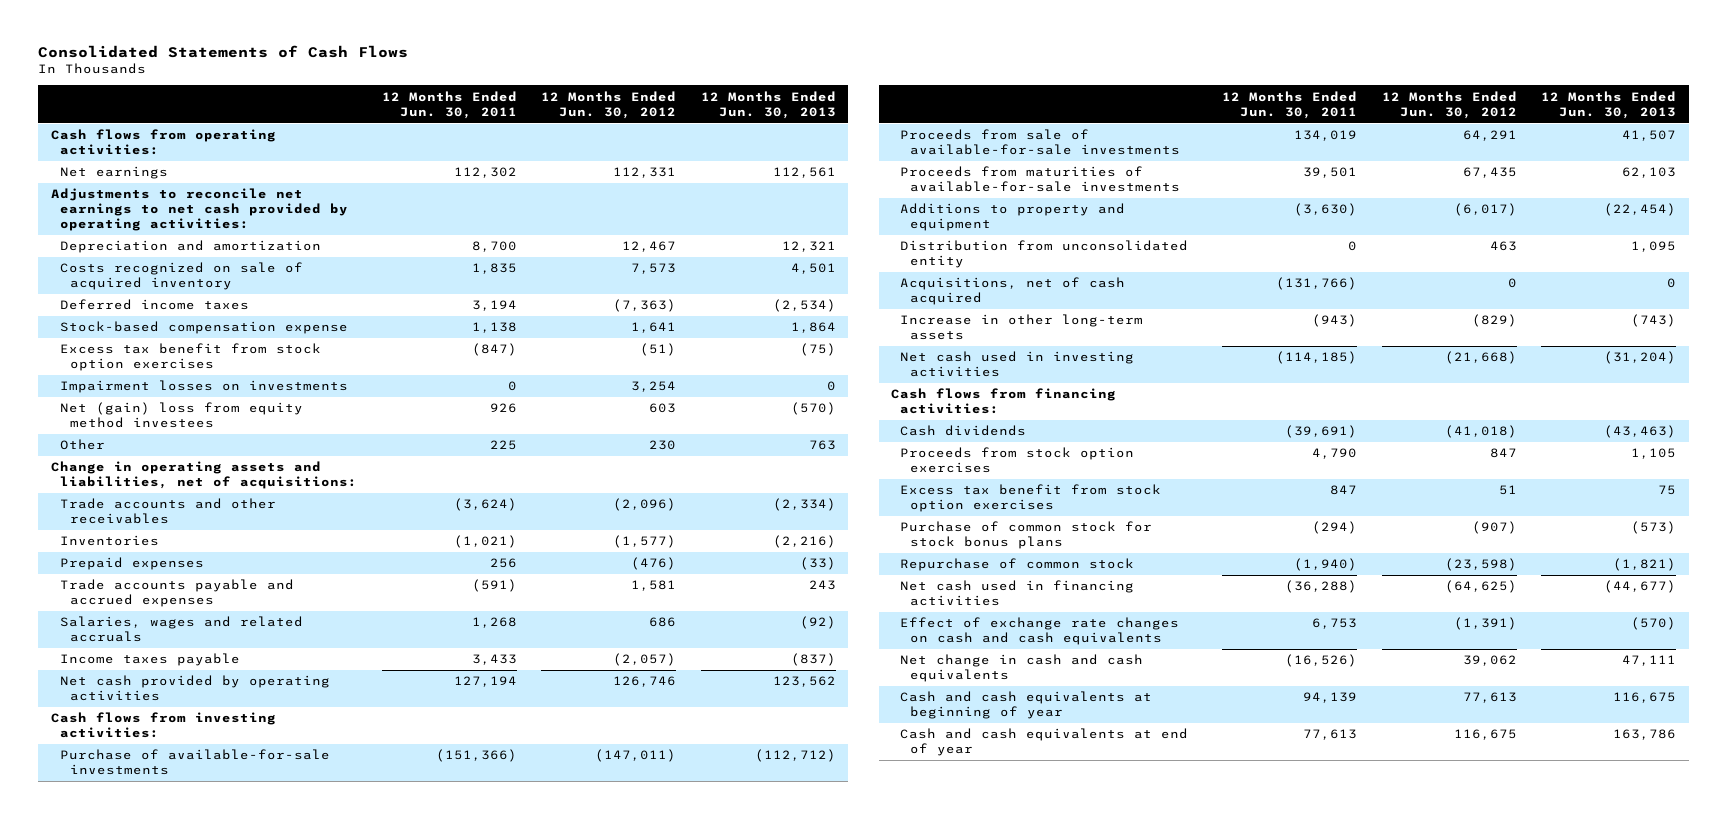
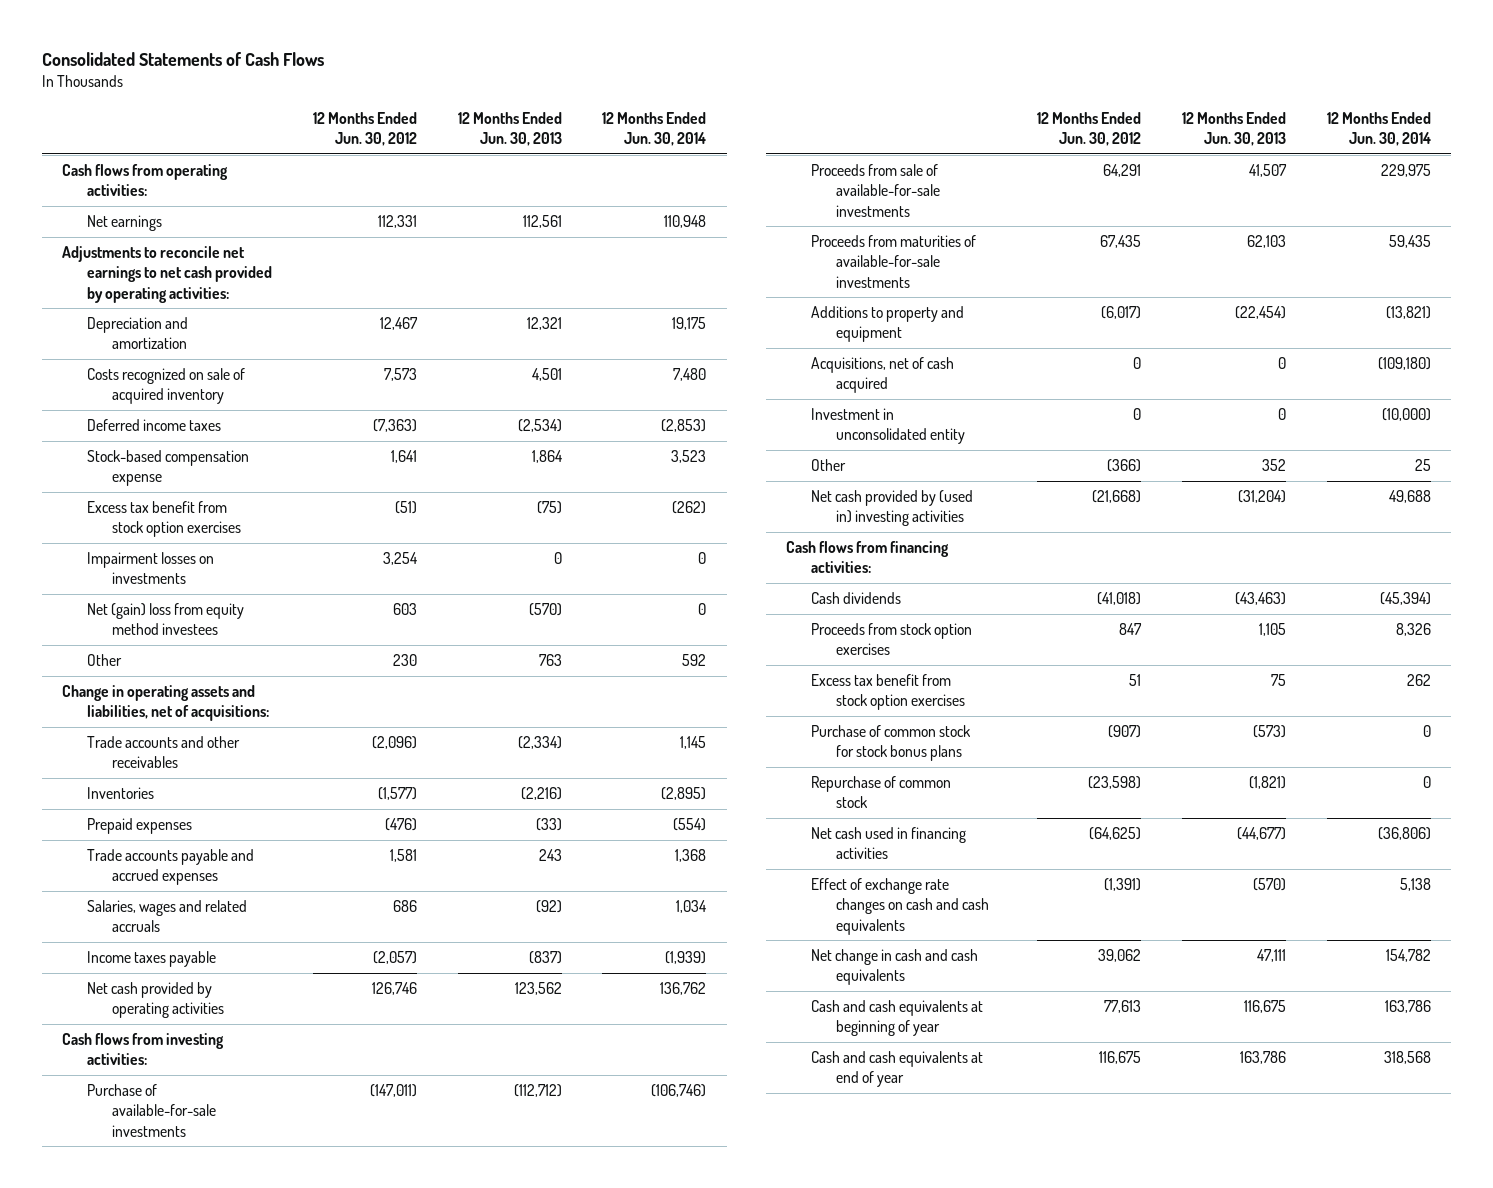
- | 12 Months Ended Jun. 30, 2011 | 12 Months Ended Jun. 30, 2012 | 12 Months Ended Jun. 30, 2013
+ | 12 Months Ended Jun. 30, 2012 | 12 Months Ended Jun. 30, 2013 | 12 Months Ended Jun. 30, 2014
- Distribution from unconsolidated entity | 0 | 463 | 1,095
- Increase in other long-term assets | (943) | (829) | (743)
- Net cash used in investing activities | (114,185) | (21,668) | (31,204)
+ Investment in unconsolidated entity | 0 | 0 | (10,000)
+ Other | (366) | 352 | 25
+ Net cash provided by (used in) investing activities | (21,668) | (31,204) | 49,688

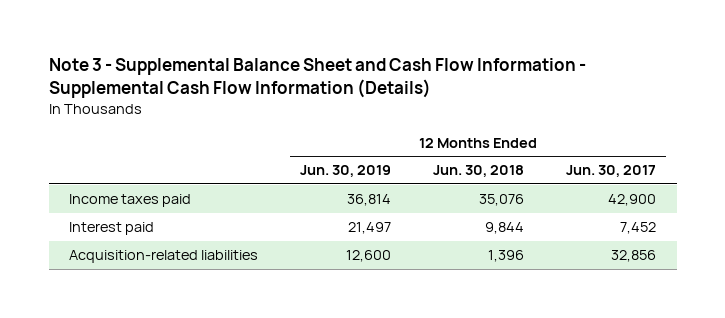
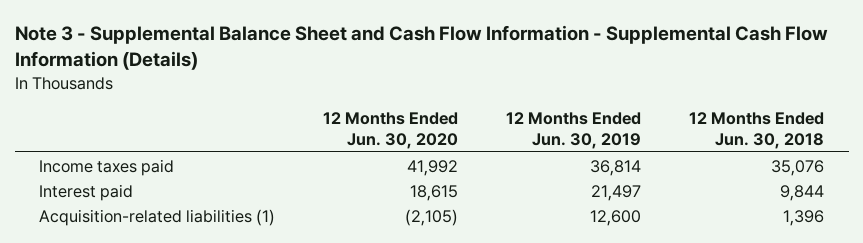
- | 12 Months Ended Jun. 30, 2019 | 12 Months Ended Jun. 30, 2018 | 12 Months Ended Jun. 30, 2017
+ | 12 Months Ended Jun. 30, 2020 | 12 Months Ended Jun. 30, 2019 | 12 Months Ended Jun. 30, 2018
- Acquisition-related liabilities | 12,600 | 1,396 | 32,856
+ Acquisition-related liabilities (1) | (2,105) | 12,600 | 1,396

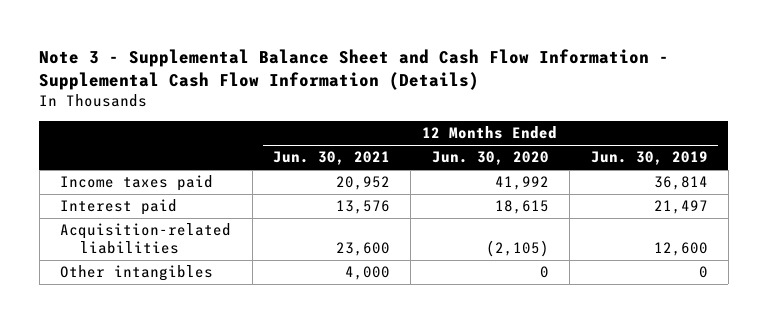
- | 12 Months Ended Jun. 30, 2020 | 12 Months Ended Jun. 30, 2019 | 12 Months Ended Jun. 30, 2018
+ | 12 Months Ended Jun. 30, 2021 | 12 Months Ended Jun. 30, 2020 | 12 Months Ended Jun. 30, 2019
- Acquisition-related liabilities (1) | (2,105) | 12,600 | 1,396
+ Acquisition-related liabilities | 23,600 | (2,105) | 12,600
+ Other intangibles | 4,000 | 0 | 0

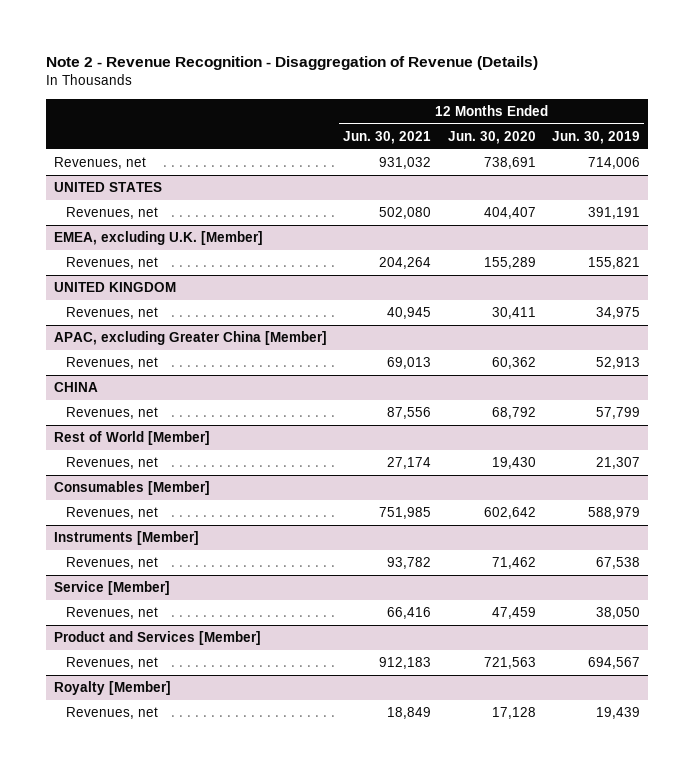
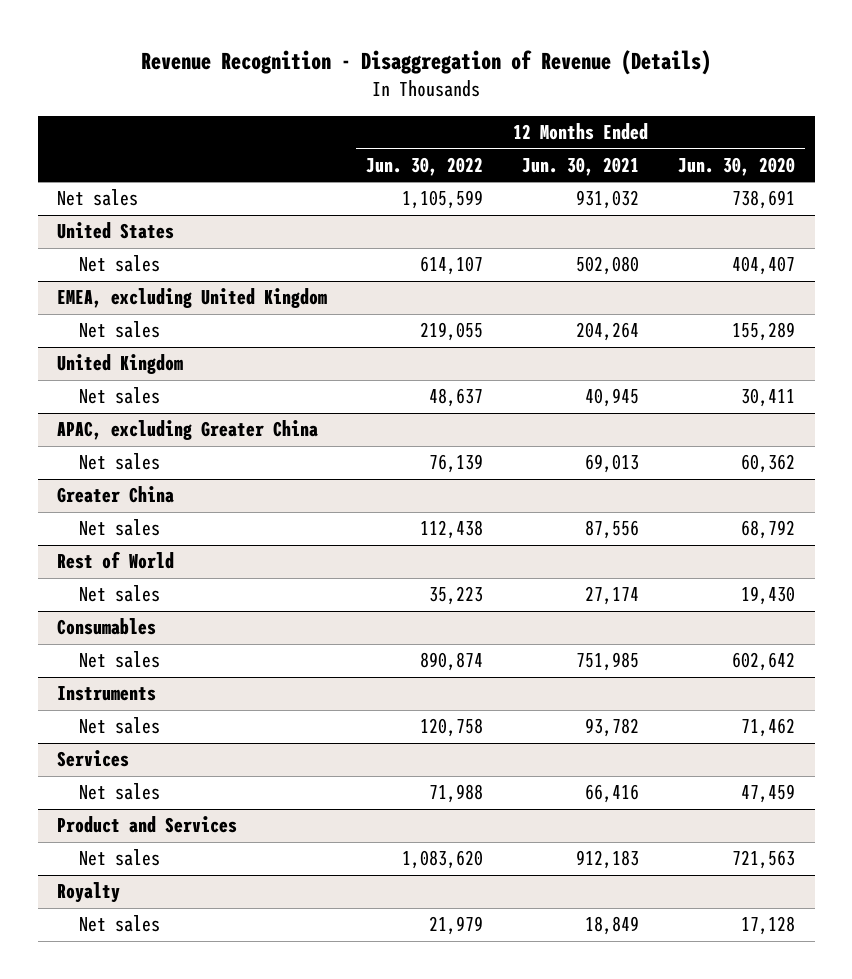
- Note 2 - Revenue Recognition - Disaggregation of Revenue (Details)
+ Revenue Recognition - Disaggregation of Revenue (Details)
- | 12 Months Ended Jun. 30, 2021 | 12 Months Ended Jun. 30, 2020 | 12 Months Ended Jun. 30, 2019
+ | 12 Months Ended Jun. 30, 2022 | 12 Months Ended Jun. 30, 2021 | 12 Months Ended Jun. 30, 2020
- Revenues, net | 931,032 | 738,691 | 714,006
- UNITED STATES
- Revenues, net | 502,080 | 404,407 | 391,191
- EMEA, excluding U.K. [Member]
- Revenues, net | 204,264 | 155,289 | 155,821
- UNITED KINGDOM
- Revenues, net | 40,945 | 30,411 | 34,975
- APAC, excluding Greater China [Member]
- Revenues, net | 69,013 | 60,362 | 52,913
- CHINA
- Revenues, net | 87,556 | 68,792 | 57,799
- Rest of World [Member]
- Revenues, net | 27,174 | 19,430 | 21,307
- Consumables [Member]
- Revenues, net | 751,985 | 602,642 | 588,979
- Instruments [Member]
- Revenues, net | 93,782 | 71,462 | 67,538
- Service [Member]
- Revenues, net | 66,416 | 47,459 | 38,050
- Product and Services [Member]
- Revenues, net | 912,183 | 721,563 | 694,567
- Royalty [Member]
- Revenues, net | 18,849 | 17,128 | 19,439
+ Net sales | 1,105,599 | 931,032 | 738,691
+ United States
+ Net sales | 614,107 | 502,080 | 404,407
+ EMEA, excluding United Kingdom
+ Net sales | 219,055 | 204,264 | 155,289
+ United Kingdom
+ Net sales | 48,637 | 40,945 | 30,411
+ APAC, excluding Greater China
+ Net sales | 76,139 | 69,013 | 60,362
+ Greater China
+ Net sales | 112,438 | 87,556 | 68,792
+ Rest of World
+ Net sales | 35,223 | 27,174 | 19,430
+ Consumables
+ Net sales | 890,874 | 751,985 | 602,642
+ Instruments
+ Net sales | 120,758 | 93,782 | 71,462
+ Services
+ Net sales | 71,988 | 66,416 | 47,459
+ Product and Services
+ Net sales | 1,083,620 | 912,183 | 721,563
+ Royalty
+ Net sales | 21,979 | 18,849 | 17,128

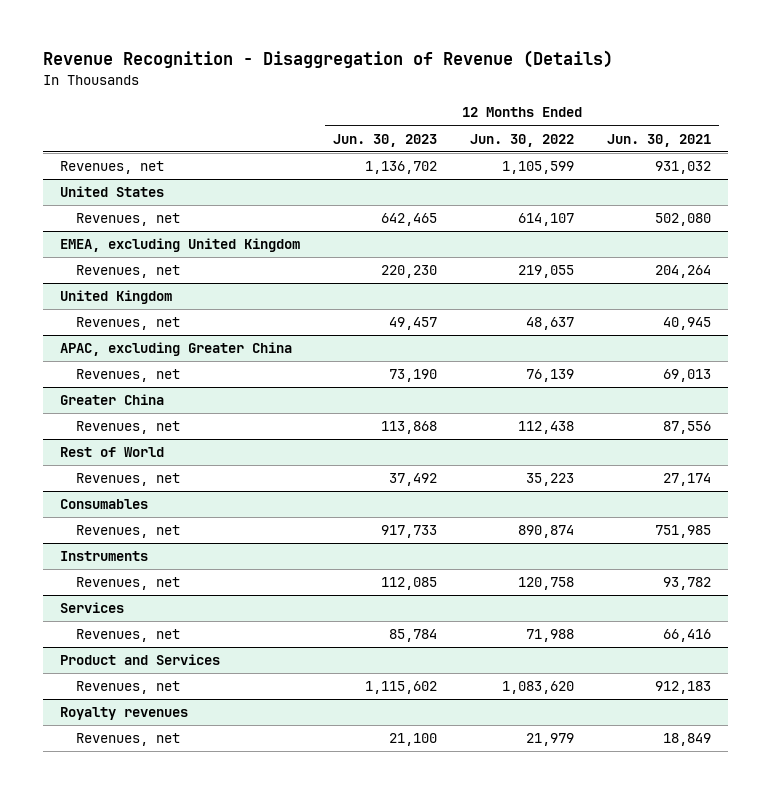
- | 12 Months Ended Jun. 30, 2022 | 12 Months Ended Jun. 30, 2021 | 12 Months Ended Jun. 30, 2020
+ | 12 Months Ended Jun. 30, 2023 | 12 Months Ended Jun. 30, 2022 | 12 Months Ended Jun. 30, 2021
- Net sales | 1,105,599 | 931,032 | 738,691
+ Revenues, net | 1,136,702 | 1,105,599 | 931,032
@ United States
- Net sales | 614,107 | 502,080 | 404,407
+ Revenues, net | 642,465 | 614,107 | 502,080
@ EMEA, excluding United Kingdom
- Net sales | 219,055 | 204,264 | 155,289
+ Revenues, net | 220,230 | 219,055 | 204,264
@ United Kingdom
- Net sales | 48,637 | 40,945 | 30,411
+ Revenues, net | 49,457 | 48,637 | 40,945
@ APAC, excluding Greater China
- Net sales | 76,139 | 69,013 | 60,362
+ Revenues, net | 73,190 | 76,139 | 69,013
@ Greater China
- Net sales | 112,438 | 87,556 | 68,792
+ Revenues, net | 113,868 | 112,438 | 87,556
@ Rest of World
- Net sales | 35,223 | 27,174 | 19,430
+ Revenues, net | 37,492 | 35,223 | 27,174
@ Consumables
- Net sales | 890,874 | 751,985 | 602,642
+ Revenues, net | 917,733 | 890,874 | 751,985
@ Instruments
- Net sales | 120,758 | 93,782 | 71,462
+ Revenues, net | 112,085 | 120,758 | 93,782
@ Services
- Net sales | 71,988 | 66,416 | 47,459
+ Revenues, net | 85,784 | 71,988 | 66,416
@ Product and Services
- Net sales | 1,083,620 | 912,183 | 721,563
- Royalty
- Net sales | 21,979 | 18,849 | 17,128
@ Product and Services
+ Revenues, net | 1,115,602 | 1,083,620 | 912,183
+ Royalty revenues
+ Revenues, net | 21,100 | 21,979 | 18,849

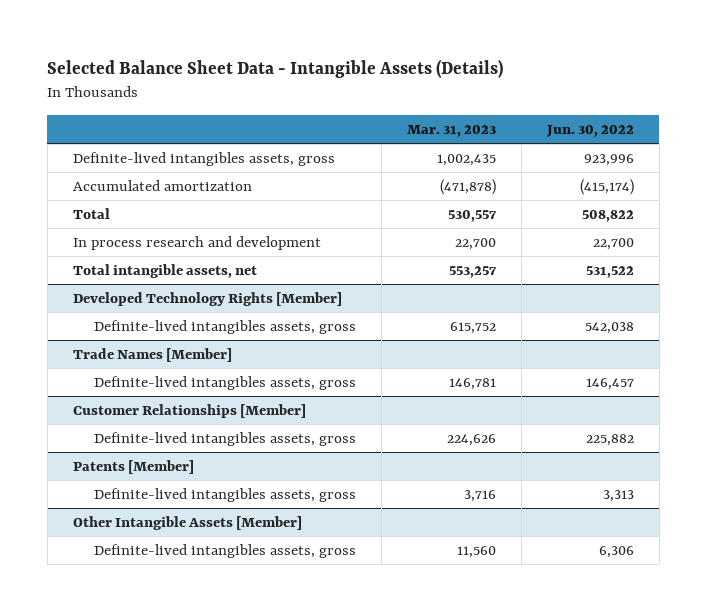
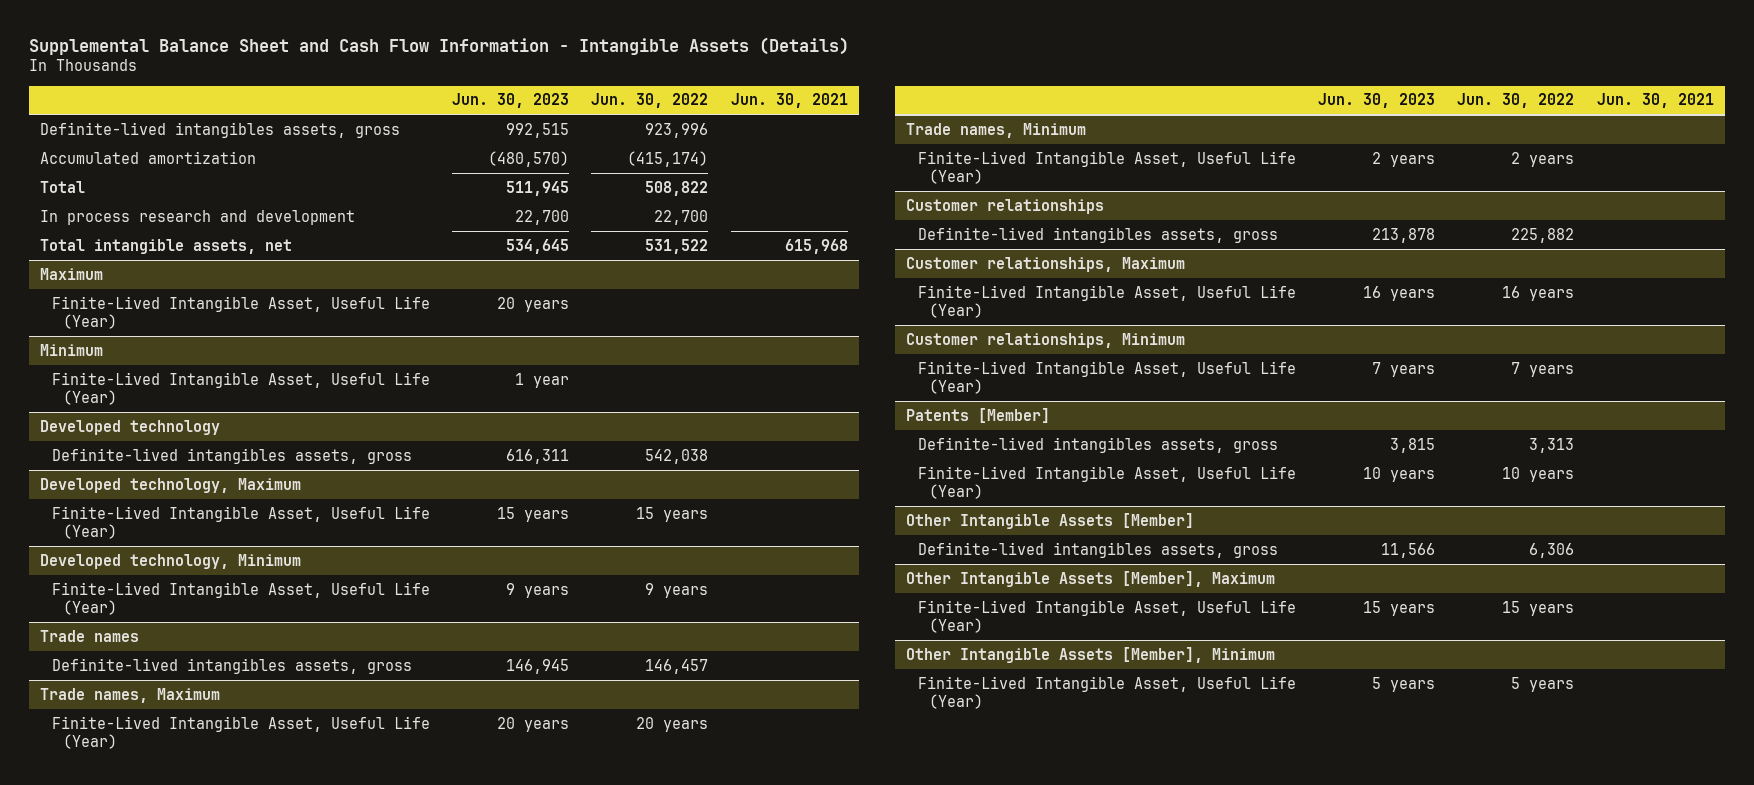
- Selected Balance Sheet Data - Intangible Assets (Details)
+ Supplemental Balance Sheet and Cash Flow Information - Intangible Assets (Details)
- | Mar. 31, 2023 | Jun. 30, 2022
+ | Jun. 30, 2023 | Jun. 30, 2022 | Jun. 30, 2021
- Developed Technology Rights [Member]
+ Maximum
+ Finite-Lived Intangible Asset, Useful Life (Year) | 20 years | |
+ Minimum
+ Finite-Lived Intangible Asset, Useful Life (Year) | 1 year | |
+ Developed technology
- Trade Names [Member]
+ Developed technology, Maximum
+ Finite-Lived Intangible Asset, Useful Life (Year) | 15 years | 15 years |
+ Developed technology, Minimum
+ Finite-Lived Intangible Asset, Useful Life (Year) | 9 years | 9 years |
+ Trade names
- Customer Relationships [Member]
+ Trade names, Maximum
+ Finite-Lived Intangible Asset, Useful Life (Year) | 20 years | 20 years |
+ Trade names, Minimum
+ Finite-Lived Intangible Asset, Useful Life (Year) | 2 years | 2 years |
+ Customer relationships
+ Customer relationships, Maximum
+ Finite-Lived Intangible Asset, Useful Life (Year) | 16 years | 16 years |
+ Customer relationships, Minimum
+ Finite-Lived Intangible Asset, Useful Life (Year) | 7 years | 7 years |
@ Patents [Member]
+ Finite-Lived Intangible Asset, Useful Life (Year) | 10 years | 10 years |
+ Other Intangible Assets [Member], Maximum
+ Finite-Lived Intangible Asset, Useful Life (Year) | 15 years | 15 years |
+ Other Intangible Assets [Member], Minimum
+ Finite-Lived Intangible Asset, Useful Life (Year) | 5 years | 5 years |

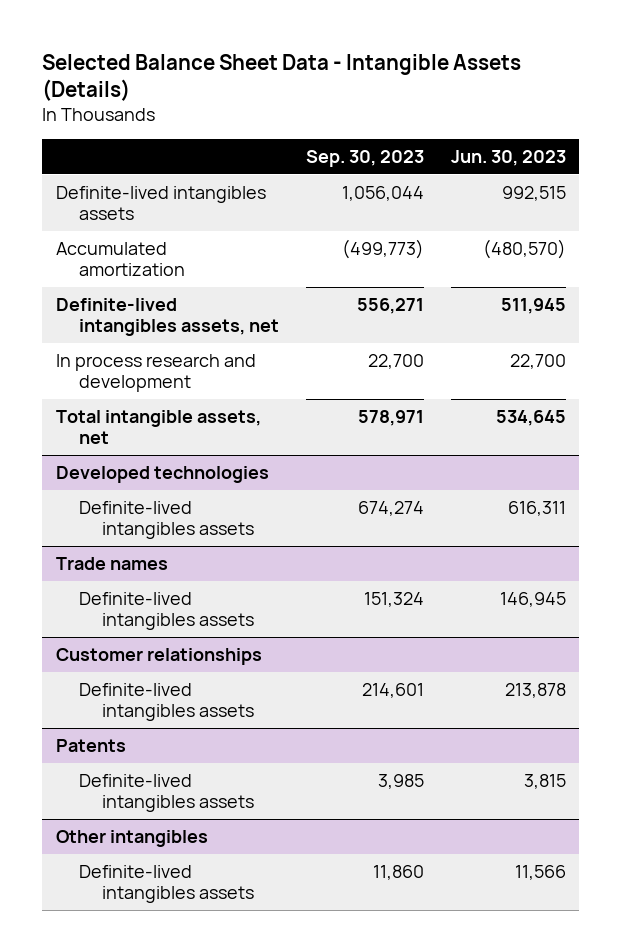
- Supplemental Balance Sheet and Cash Flow Information - Intangible Assets (Details)
+ Selected Balance Sheet Data - Intangible Assets (Details)
- | Jun. 30, 2023 | Jun. 30, 2022 | Jun. 30, 2021
+ | Sep. 30, 2023 | Jun. 30, 2023
- Definite-lived intangibles assets, gross | 992,515 | 923,996 |
+ Definite-lived intangibles assets | 1,056,044 | 992,515
- Total | 511,945 | 508,822 |
+ Definite-lived intangibles assets, net | 556,271 | 511,945
- Maximum
- Finite-Lived Intangible Asset, Useful Life (Year) | 20 years | |
- Minimum
- Finite-Lived Intangible Asset, Useful Life (Year) | 1 year | |
- Developed technology
- Definite-lived intangibles assets, gross | 616,311 | 542,038 |
- Developed technology, Maximum
- Finite-Lived Intangible Asset, Useful Life (Year) | 15 years | 15 years |
- Developed technology, Minimum
- Finite-Lived Intangible Asset, Useful Life (Year) | 9 years | 9 years |
+ Developed technologies
+ Definite-lived intangibles assets | 674,274 | 616,311
@ Trade names
- Definite-lived intangibles assets, gross | 146,945 | 146,457 |
- Trade names, Maximum
- Finite-Lived Intangible Asset, Useful Life (Year) | 20 years | 20 years |
- Trade names, Minimum
- Finite-Lived Intangible Asset, Useful Life (Year) | 2 years | 2 years |
@ Trade names
+ Definite-lived intangibles assets | 151,324 | 146,945
@ Customer relationships
- Definite-lived intangibles assets, gross | 213,878 | 225,882 |
- Customer relationships, Maximum
- Finite-Lived Intangible Asset, Useful Life (Year) | 16 years | 16 years |
- Customer relationships, Minimum
- Finite-Lived Intangible Asset, Useful Life (Year) | 7 years | 7 years |
- Patents [Member]
- Definite-lived intangibles assets, gross | 3,815 | 3,313 |
- Finite-Lived Intangible Asset, Useful Life (Year) | 10 years | 10 years |
- Other Intangible Assets [Member]
- Definite-lived intangibles assets, gross | 11,566 | 6,306 |
- Other Intangible Assets [Member], Maximum
- Finite-Lived Intangible Asset, Useful Life (Year) | 15 years | 15 years |
- Other Intangible Assets [Member], Minimum
- Finite-Lived Intangible Asset, Useful Life (Year) | 5 years | 5 years |
@ Customer relationships
+ Definite-lived intangibles assets | 214,601 | 213,878
+ Patents
+ Definite-lived intangibles assets | 3,985 | 3,815
+ Other intangibles
+ Definite-lived intangibles assets | 11,860 | 11,566

